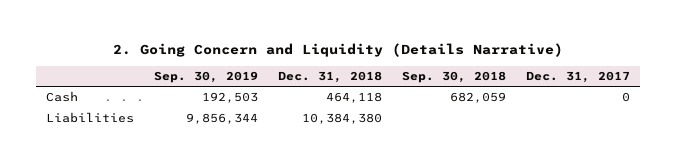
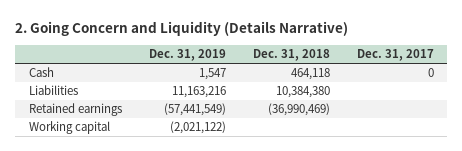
- | Sep. 30, 2019 | Dec. 31, 2018 | Sep. 30, 2018 | Dec. 31, 2017
+ | Dec. 31, 2019 | Dec. 31, 2018 | Dec. 31, 2017
+ Retained earnings | (57,441,549) | (36,990,469) |
+ Working capital | (2,021,122) | |

